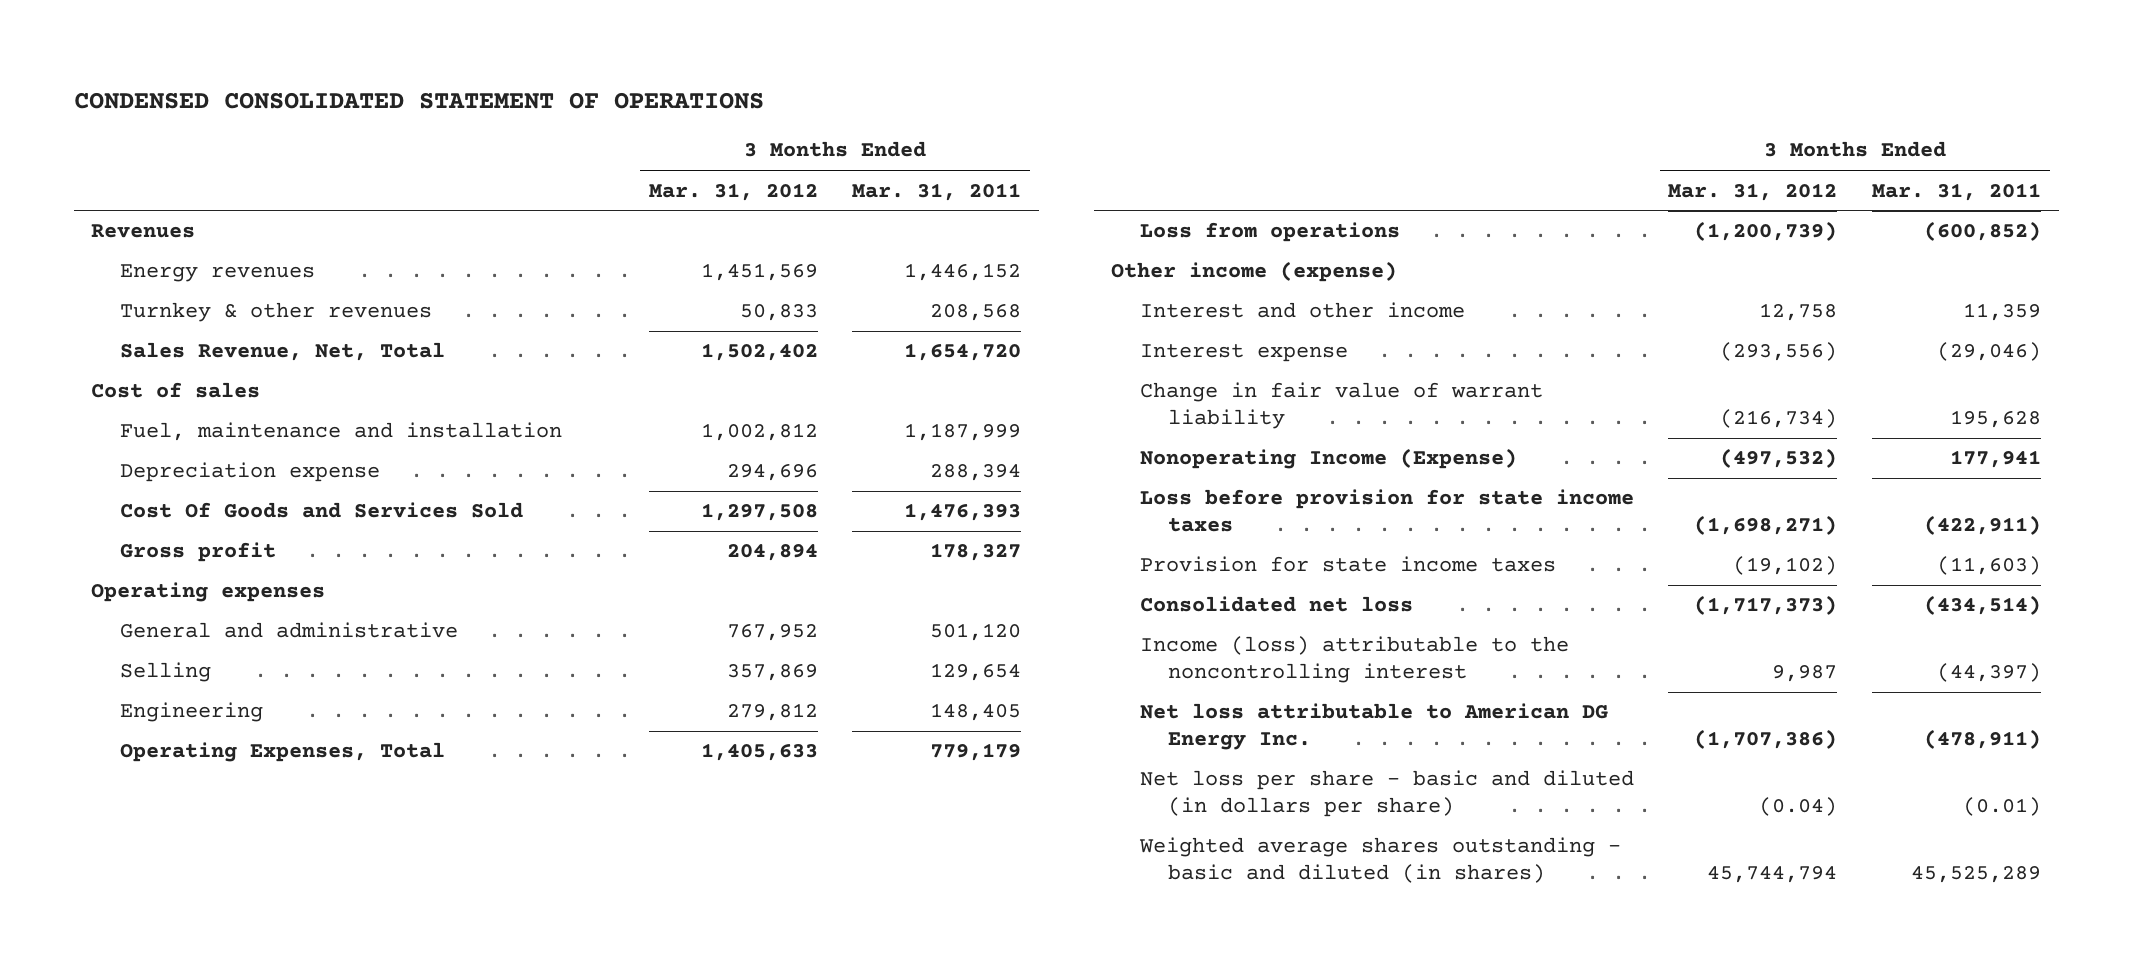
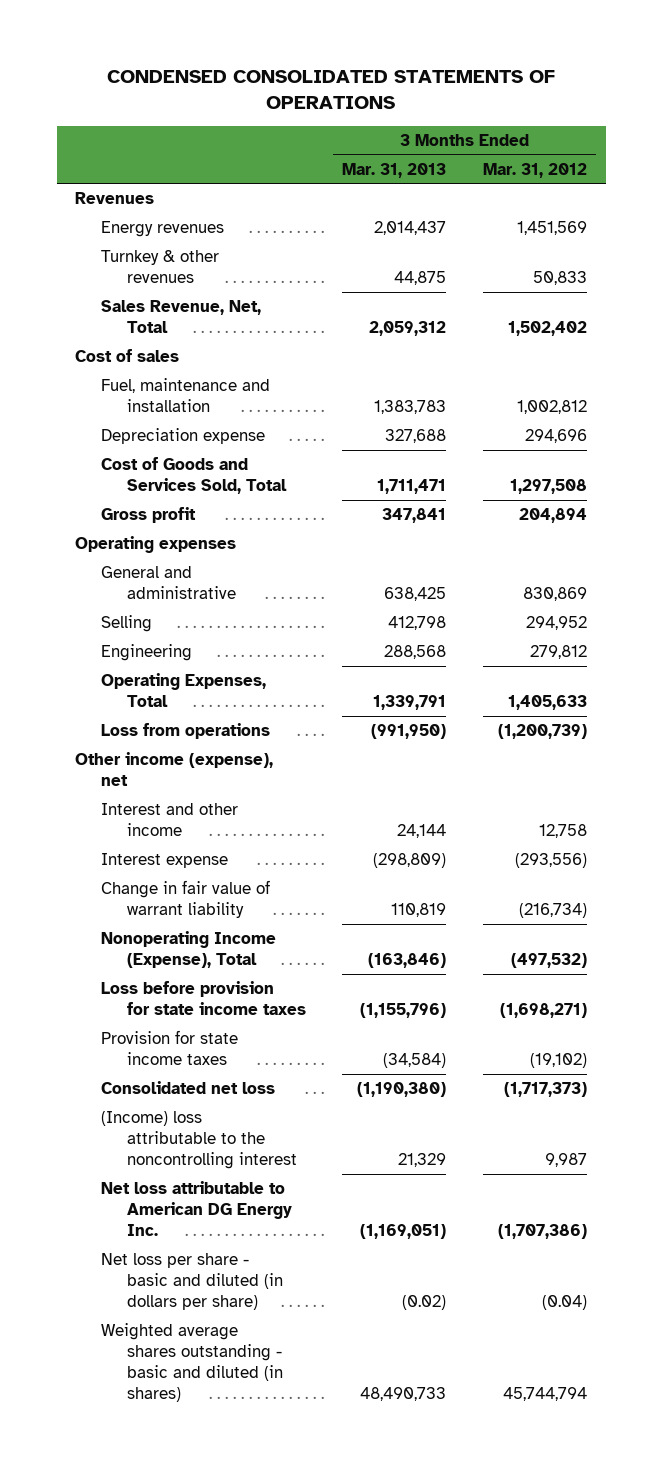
- CONDENSED CONSOLIDATED STATEMENT OF OPERATIONS
+ CONDENSED CONSOLIDATED STATEMENTS OF OPERATIONS
- | 3 Months Ended Mar. 31, 2012 | 3 Months Ended Mar. 31, 2011
+ | 3 Months Ended Mar. 31, 2013 | 3 Months Ended Mar. 31, 2012
- Cost Of Goods and Services Sold | 1,297,508 | 1,476,393
+ Cost of Goods and Services Sold, Total | 1,711,471 | 1,297,508
- General and administrative | 767,952 | 501,120
- Selling | 357,869 | 129,654
+ General and administrative | 638,425 | 830,869
+ Selling | 412,798 | 294,952
- Other income (expense)
+ Other income (expense), net
- Nonoperating Income (Expense) | (497,532) | 177,941
+ Nonoperating Income (Expense), Total | (163,846) | (497,532)
- Income (loss) attributable to the noncontrolling interest | 9,987 | (44,397)
+ (Income) loss attributable to the noncontrolling interest | 21,329 | 9,987

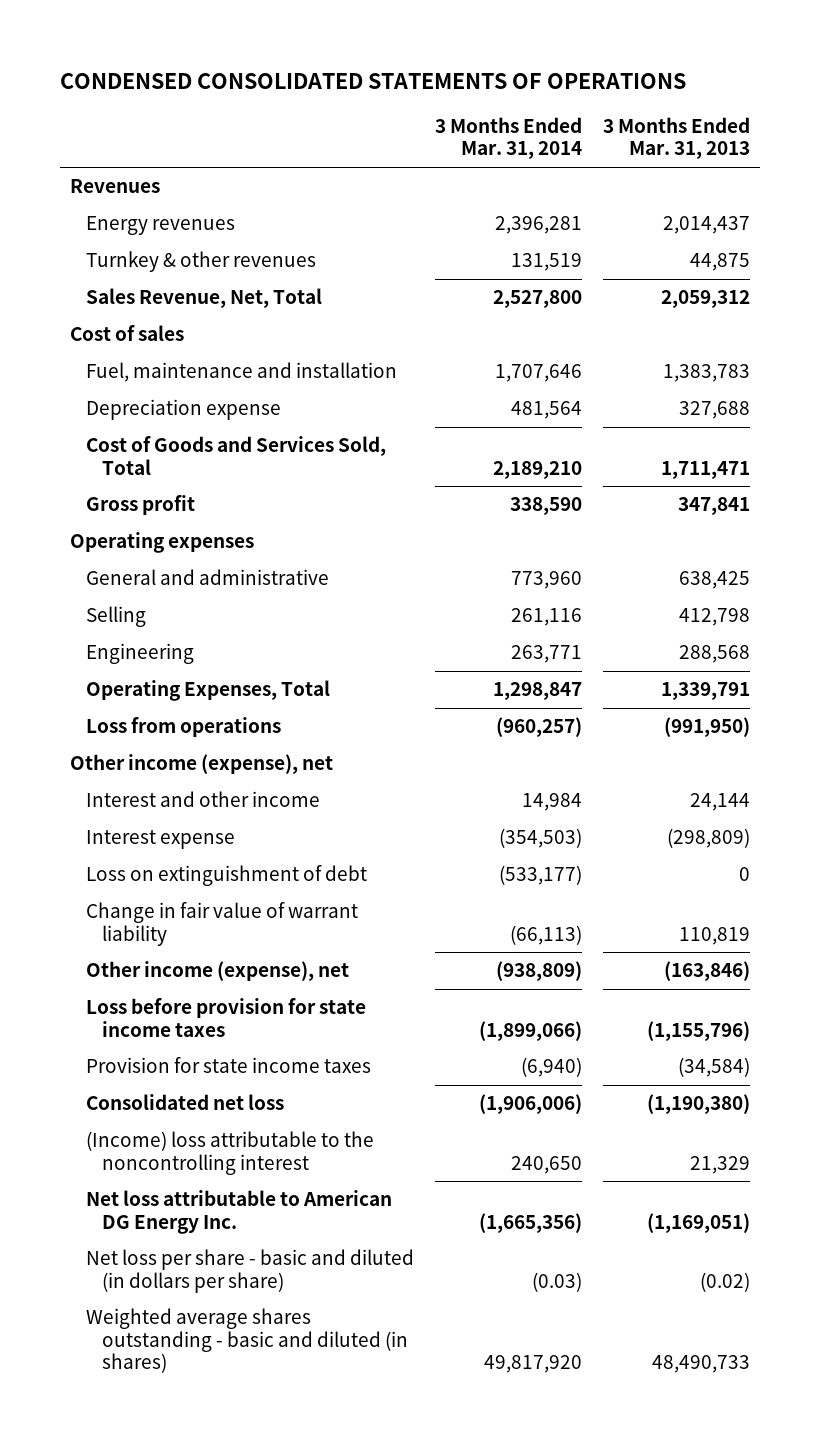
- | 3 Months Ended Mar. 31, 2013 | 3 Months Ended Mar. 31, 2012
+ | 3 Months Ended Mar. 31, 2014 | 3 Months Ended Mar. 31, 2013
+ Loss on extinguishment of debt | (533,177) | 0
- Nonoperating Income (Expense), Total | (163,846) | (497,532)
+ Other income (expense), net | (938,809) | (163,846)

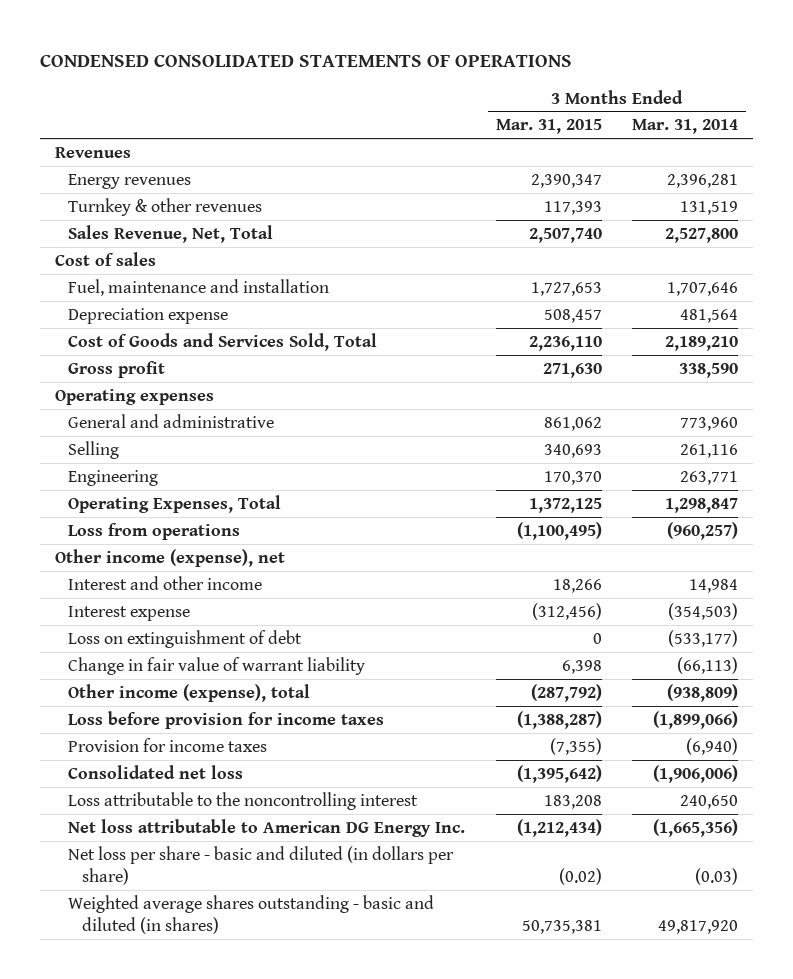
- | 3 Months Ended Mar. 31, 2014 | 3 Months Ended Mar. 31, 2013
+ | 3 Months Ended Mar. 31, 2015 | 3 Months Ended Mar. 31, 2014
- Other income (expense), net | (938,809) | (163,846)
- Loss before provision for state income taxes | (1,899,066) | (1,155,796)
- Provision for state income taxes | (6,940) | (34,584)
+ Other income (expense), total | (287,792) | (938,809)
+ Loss before provision for income taxes | (1,388,287) | (1,899,066)
+ Provision for income taxes | (7,355) | (6,940)
- (Income) loss attributable to the noncontrolling interest | 240,650 | 21,329
+ Loss attributable to the noncontrolling interest | 183,208 | 240,650

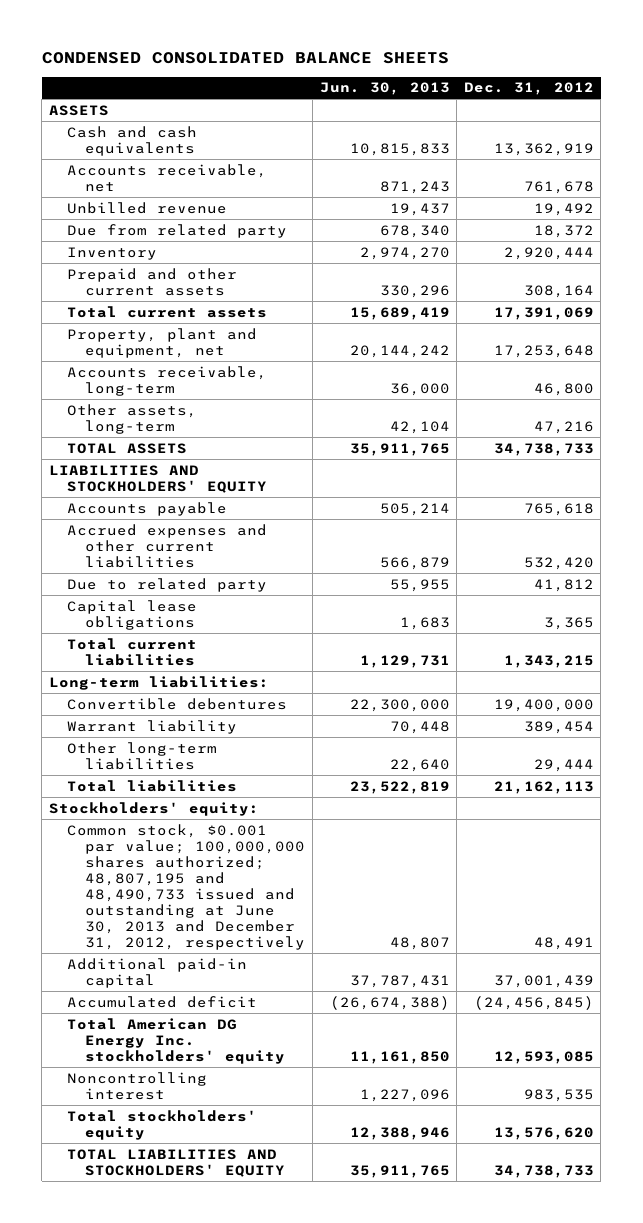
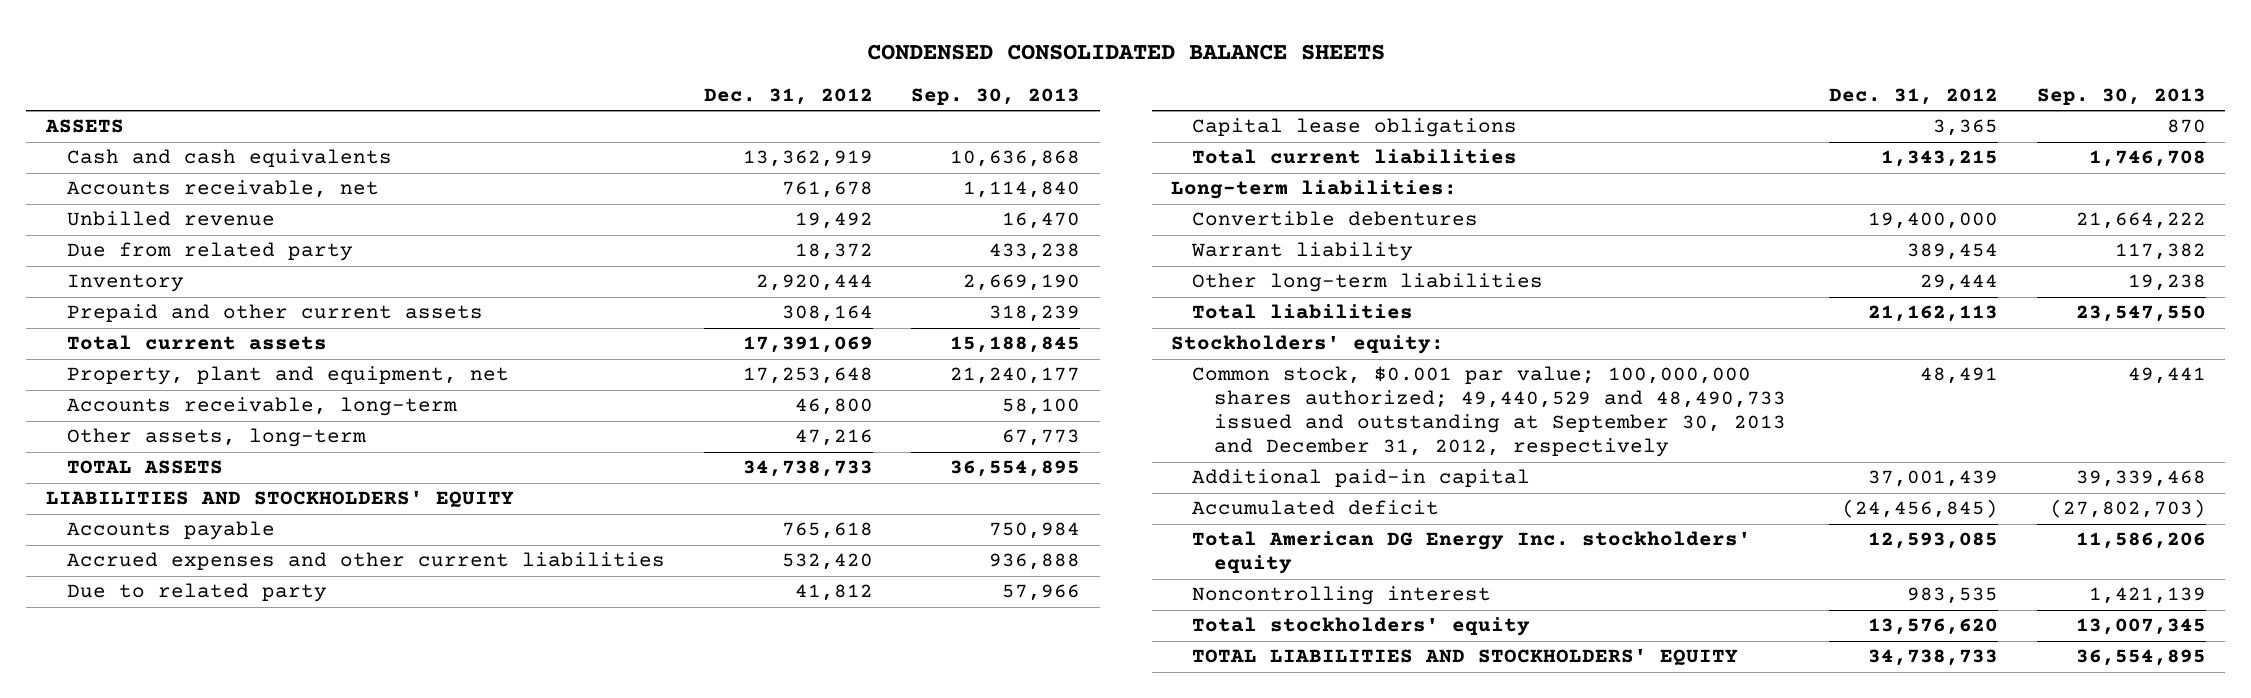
- | Jun. 30, 2013 | Dec. 31, 2012
+ | Dec. 31, 2012 | Sep. 30, 2013
- Common stock, $0.001 par value; 100,000,000 shares authorized; 48,807,195 and 48,490,733 issued and outstanding at June 30, 2013 and December 31, 2012, respectively | 48,807 | 48,491
+ Common stock, $0.001 par value; 100,000,000 shares authorized; 49,440,529 and 48,490,733 issued and outstanding at September 30, 2013 and December 31, 2012, respectively | 48,491 | 49,441

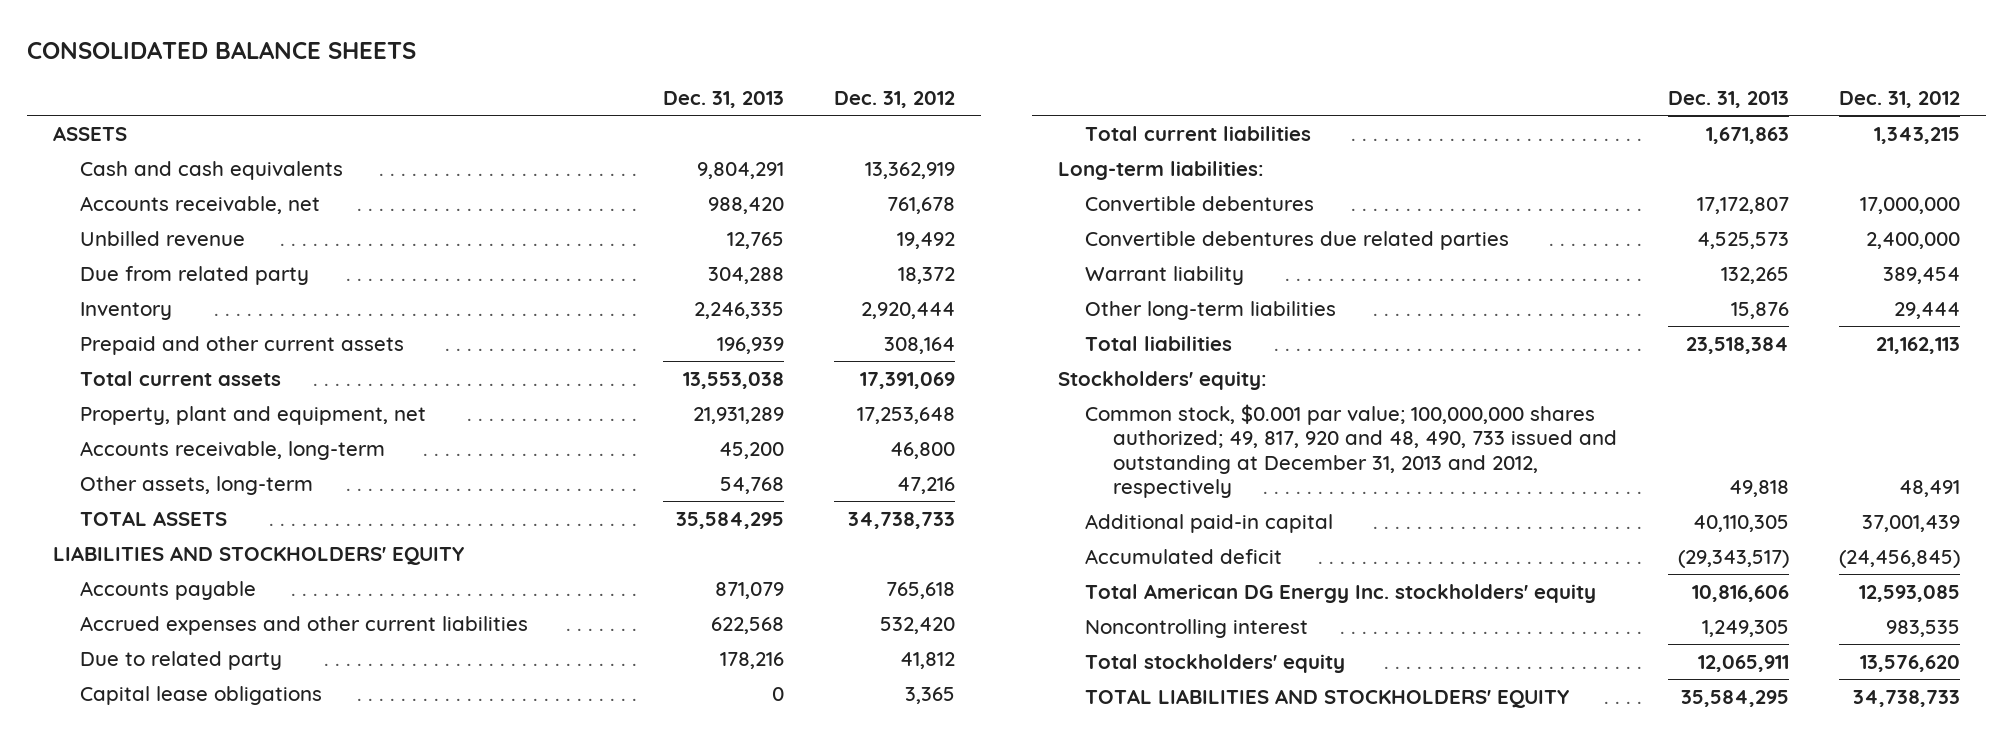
- CONDENSED CONSOLIDATED BALANCE SHEETS
+ CONSOLIDATED BALANCE SHEETS
- | Dec. 31, 2012 | Sep. 30, 2013
+ | Dec. 31, 2013 | Dec. 31, 2012
- Convertible debentures | 19,400,000 | 21,664,222
+ Convertible debentures | 17,172,807 | 17,000,000
+ Convertible debentures due related parties | 4,525,573 | 2,400,000
- Common stock, $0.001 par value; 100,000,000 shares authorized; 49,440,529 and 48,490,733 issued and outstanding at September 30, 2013 and December 31, 2012, respectively | 48,491 | 49,441
+ Common stock, $0.001 par value; 100,000,000 shares authorized; 49, 817, 920 and 48, 490, 733 issued and outstanding at December 31, 2013 and 2012, respectively | 49,818 | 48,491

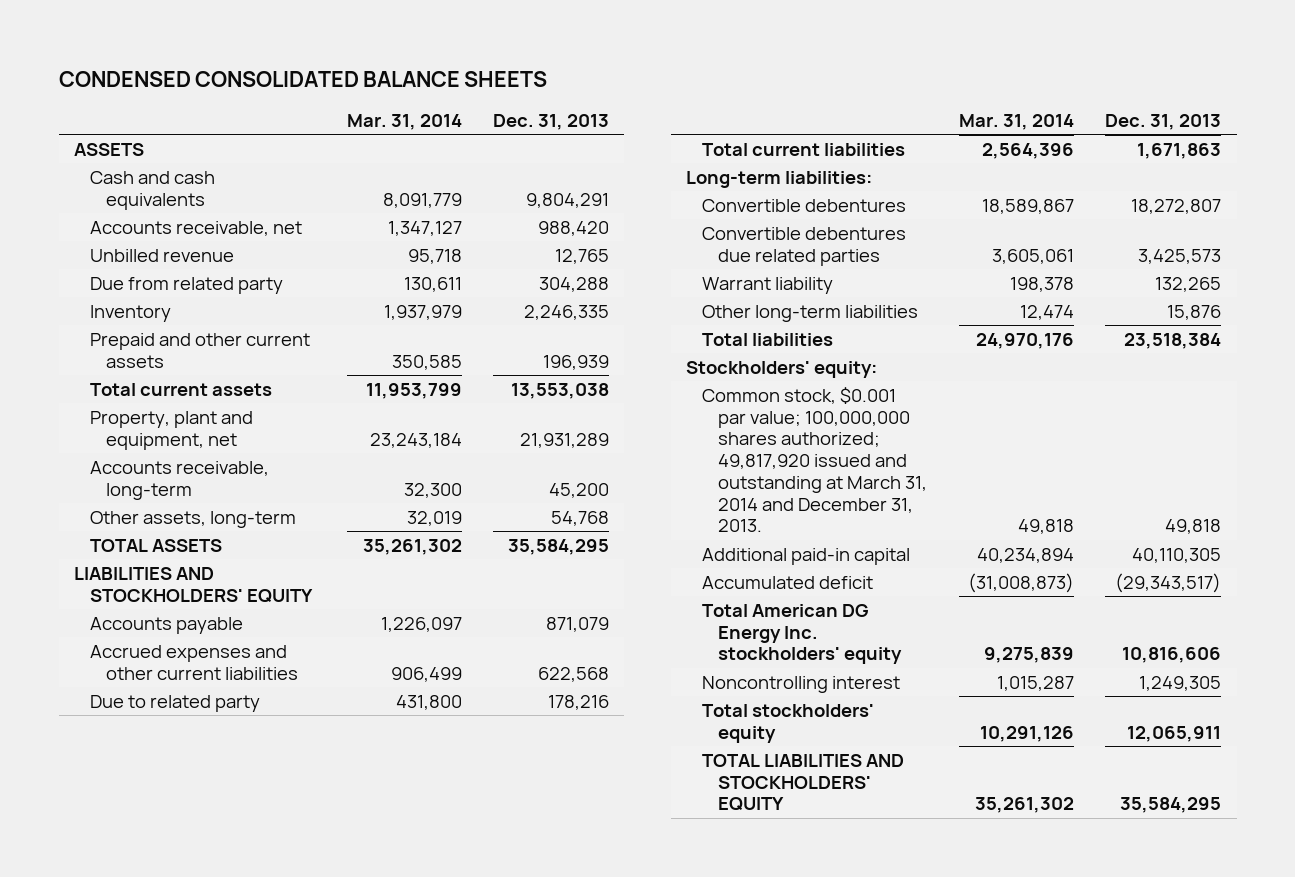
- CONSOLIDATED BALANCE SHEETS
+ CONDENSED CONSOLIDATED BALANCE SHEETS
- | Dec. 31, 2013 | Dec. 31, 2012
+ | Mar. 31, 2014 | Dec. 31, 2013
- Capital lease obligations | 0 | 3,365
- Convertible debentures | 17,172,807 | 17,000,000
- Convertible debentures due related parties | 4,525,573 | 2,400,000
+ Convertible debentures | 18,589,867 | 18,272,807
+ Convertible debentures due related parties | 3,605,061 | 3,425,573
- Common stock, $0.001 par value; 100,000,000 shares authorized; 49, 817, 920 and 48, 490, 733 issued and outstanding at December 31, 2013 and 2012, respectively | 49,818 | 48,491
+ Common stock, $0.001 par value; 100,000,000 shares authorized; 49,817,920 issued and outstanding at March 31, 2014 and December 31, 2013. | 49,818 | 49,818

